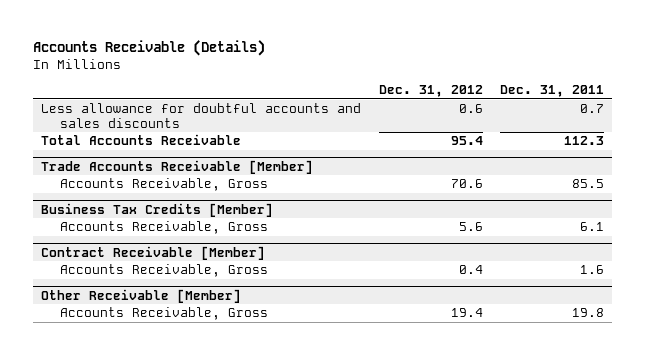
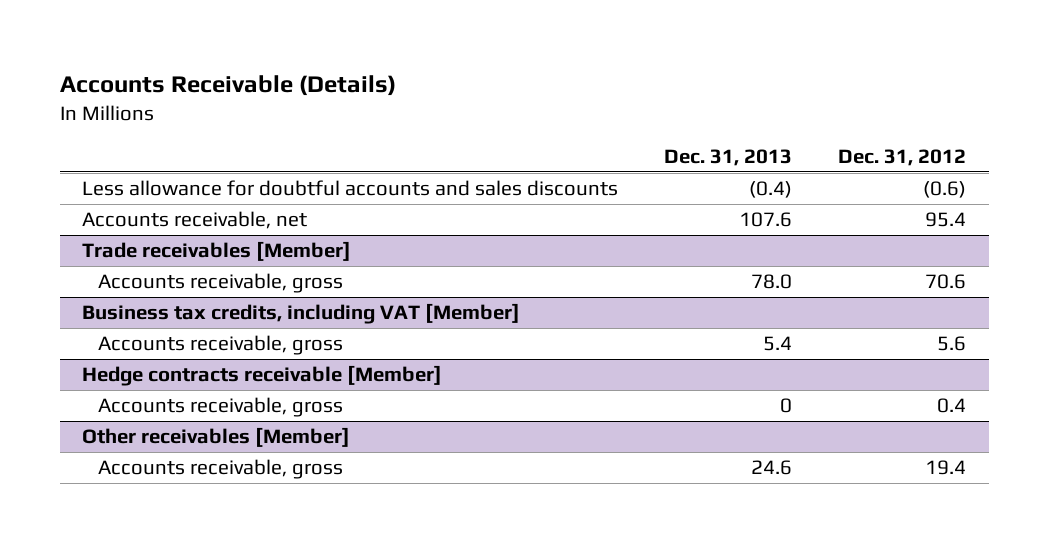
- | Dec. 31, 2012 | Dec. 31, 2011
+ | Dec. 31, 2013 | Dec. 31, 2012
- Less allowance for doubtful accounts and sales discounts | 0.6 | 0.7
- Total Accounts Receivable | 95.4 | 112.3
- Trade Accounts Receivable [Member]
- Accounts Receivable, Gross | 70.6 | 85.5
- Business Tax Credits [Member]
- Accounts Receivable, Gross | 5.6 | 6.1
- Contract Receivable [Member]
- Accounts Receivable, Gross | 0.4 | 1.6
- Other Receivable [Member]
- Accounts Receivable, Gross | 19.4 | 19.8
+ Less allowance for doubtful accounts and sales discounts | (0.4) | (0.6)
+ Accounts receivable, net | 107.6 | 95.4
+ Trade receivables [Member]
+ Accounts receivable, gross | 78.0 | 70.6
+ Business tax credits, including VAT [Member]
+ Accounts receivable, gross | 5.4 | 5.6
+ Hedge contracts receivable [Member]
+ Accounts receivable, gross | 0 | 0.4
+ Other receivables [Member]
+ Accounts receivable, gross | 24.6 | 19.4

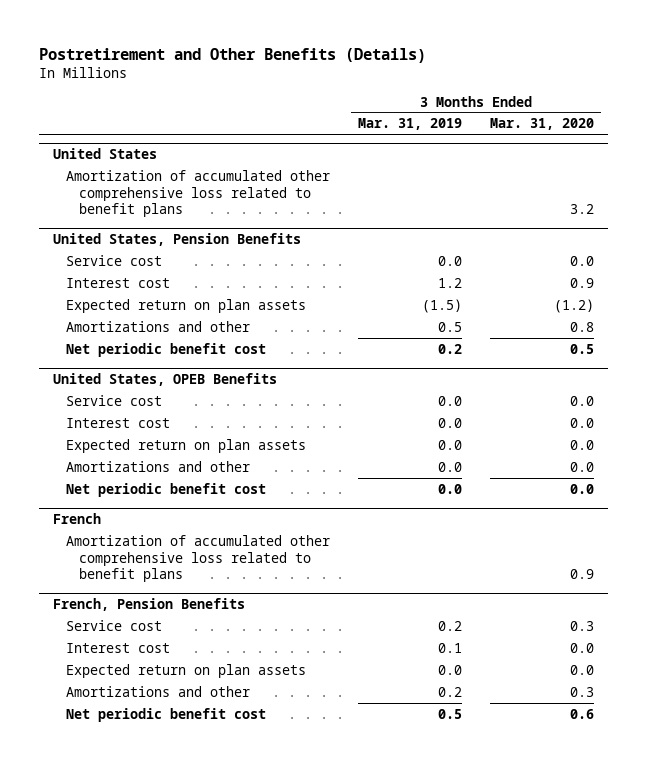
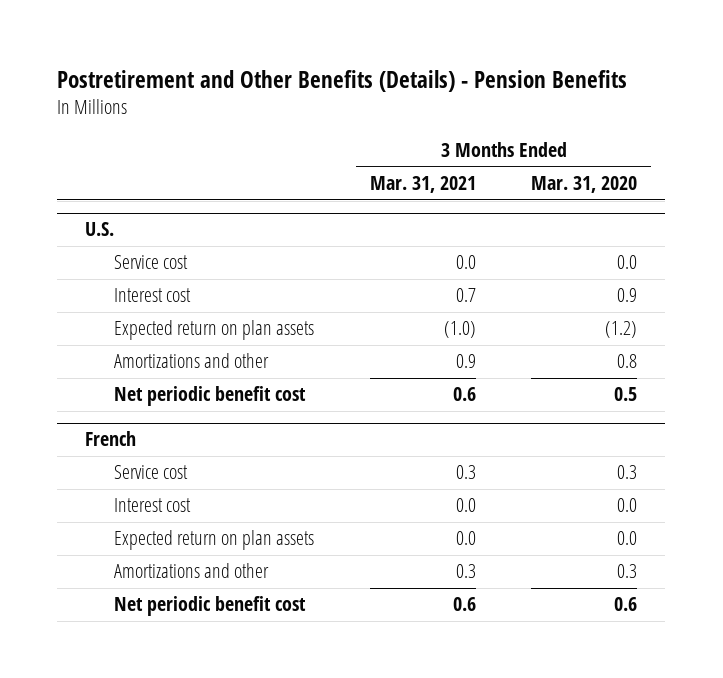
- Postretirement and Other Benefits (Details)
+ Postretirement and Other Benefits (Details) - Pension Benefits
- | 3 Months Ended Mar. 31, 2019 | 3 Months Ended Mar. 31, 2020
+ | 3 Months Ended Mar. 31, 2021 | 3 Months Ended Mar. 31, 2020
- United States
- Amortization of accumulated other comprehensive loss related to benefit plans | | 3.2
- United States, Pension Benefits
+ U.S.
- United States, OPEB Benefits
- Service cost | 0.0 | 0.0
- Interest cost | 0.0 | 0.0
- Expected return on plan assets | 0.0 | 0.0
- Amortizations and other | 0.0 | 0.0
- Net periodic benefit cost | 0.0 | 0.0
@ French
- Amortization of accumulated other comprehensive loss related to benefit plans | | 0.9
- French, Pension Benefits

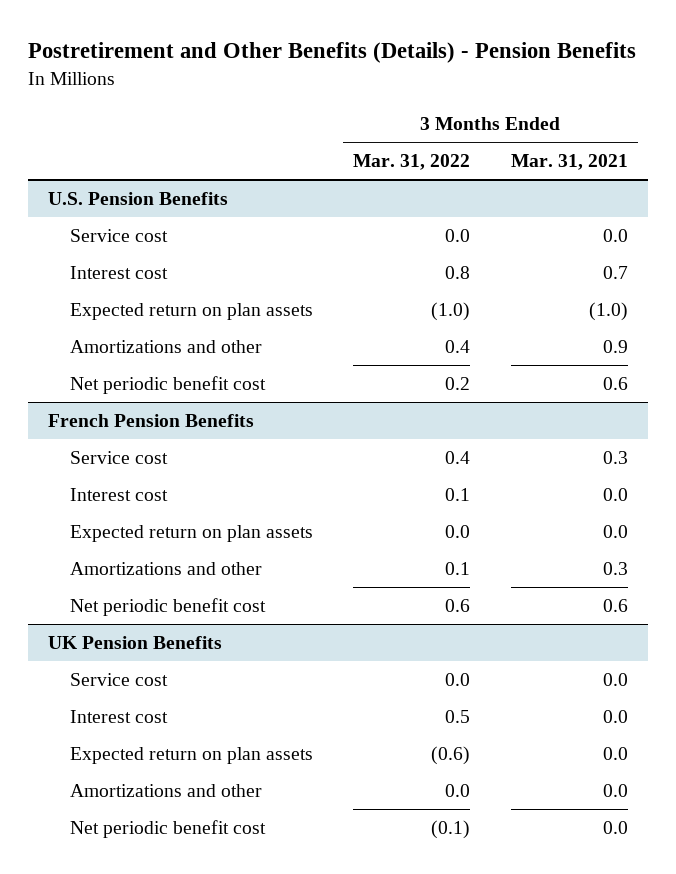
- | 3 Months Ended Mar. 31, 2021 | 3 Months Ended Mar. 31, 2020
+ | 3 Months Ended Mar. 31, 2022 | 3 Months Ended Mar. 31, 2021
- U.S.
+ U.S. Pension Benefits
- French
+ French Pension Benefits
+ UK Pension Benefits
+ Service cost | 0.0 | 0.0
+ Interest cost | 0.5 | 0.0
+ Expected return on plan assets | (0.6) | 0.0
+ Amortizations and other | 0.0 | 0.0
+ Net periodic benefit cost | (0.1) | 0.0

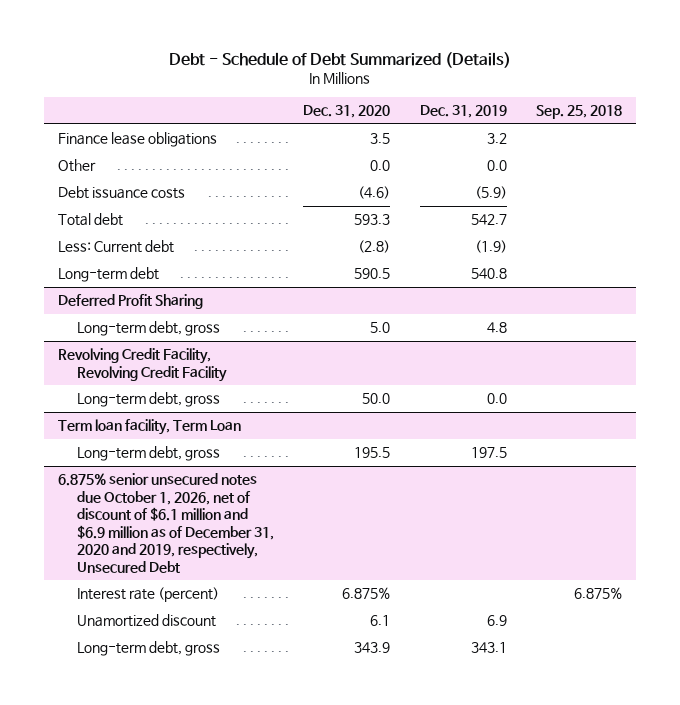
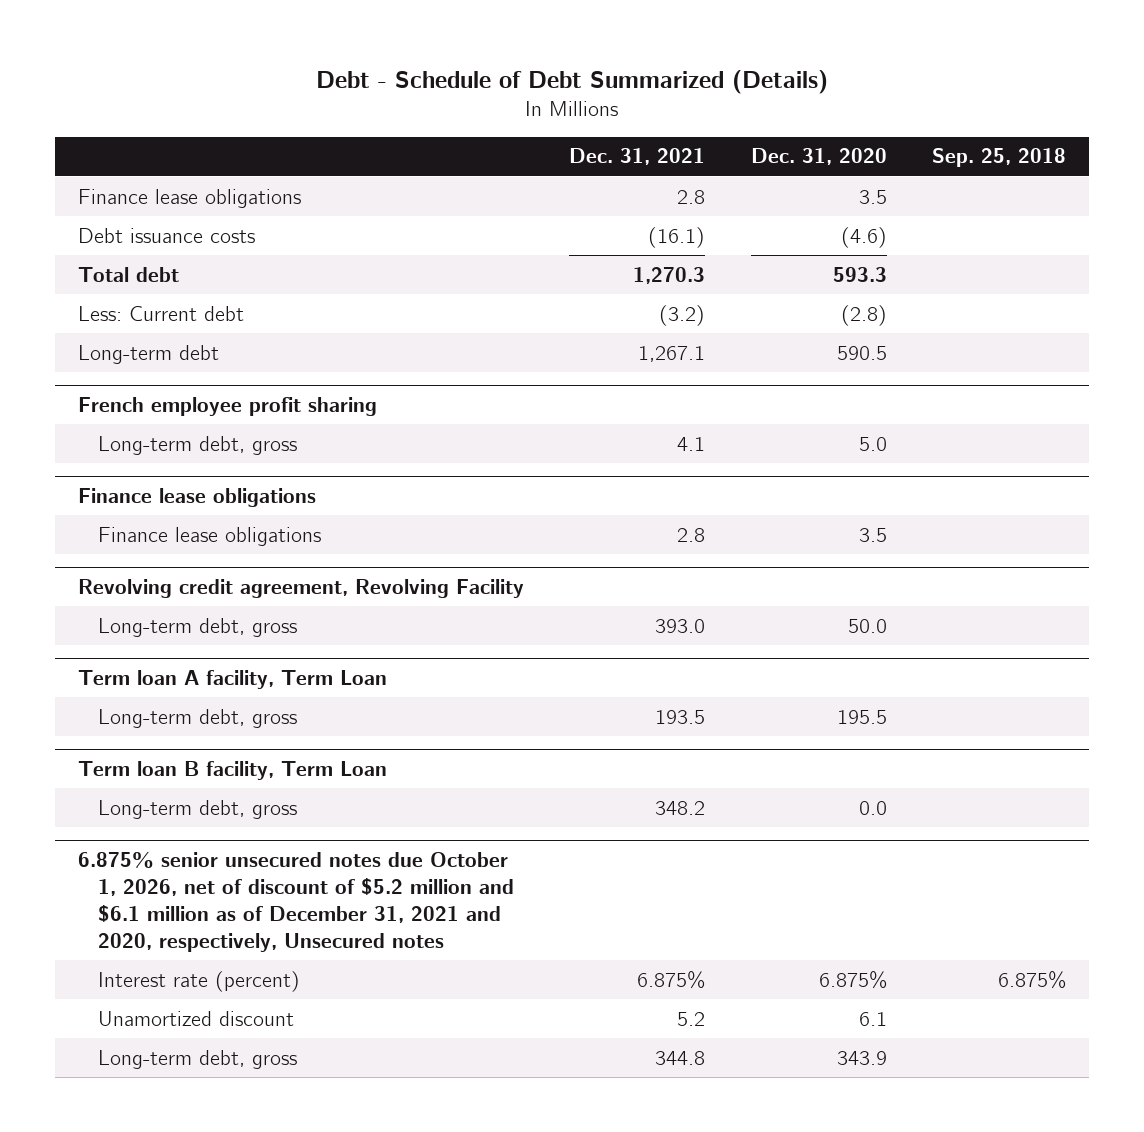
- | Dec. 31, 2020 | Dec. 31, 2019 | Sep. 25, 2018
+ | Dec. 31, 2021 | Dec. 31, 2020 | Sep. 25, 2018
- Other | 0.0 | 0.0 |
- Deferred Profit Sharing
+ French employee profit sharing
- Revolving Credit Facility, Revolving Credit Facility
+ Finance lease obligations
+ Finance lease obligations | 2.8 | 3.5 |
+ Revolving credit agreement, Revolving Facility
- Term loan facility, Term Loan
+ Term loan A facility, Term Loan
- 6.875% senior unsecured notes due October 1, 2026, net of discount of $6.1 million and $6.9 million as of December 31, 2020 and 2019, respectively, Unsecured Debt
+ Term loan B facility, Term Loan
+ Long-term debt, gross | 348.2 | 0.0 |
+ 6.875% senior unsecured notes due October 1, 2026, net of discount of $5.2 million and $6.1 million as of December 31, 2021 and 2020, respectively, Unsecured notes

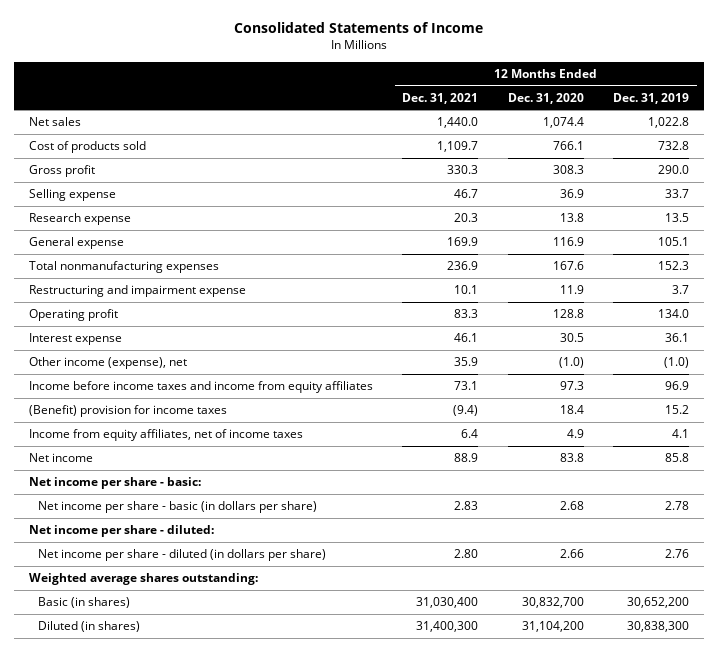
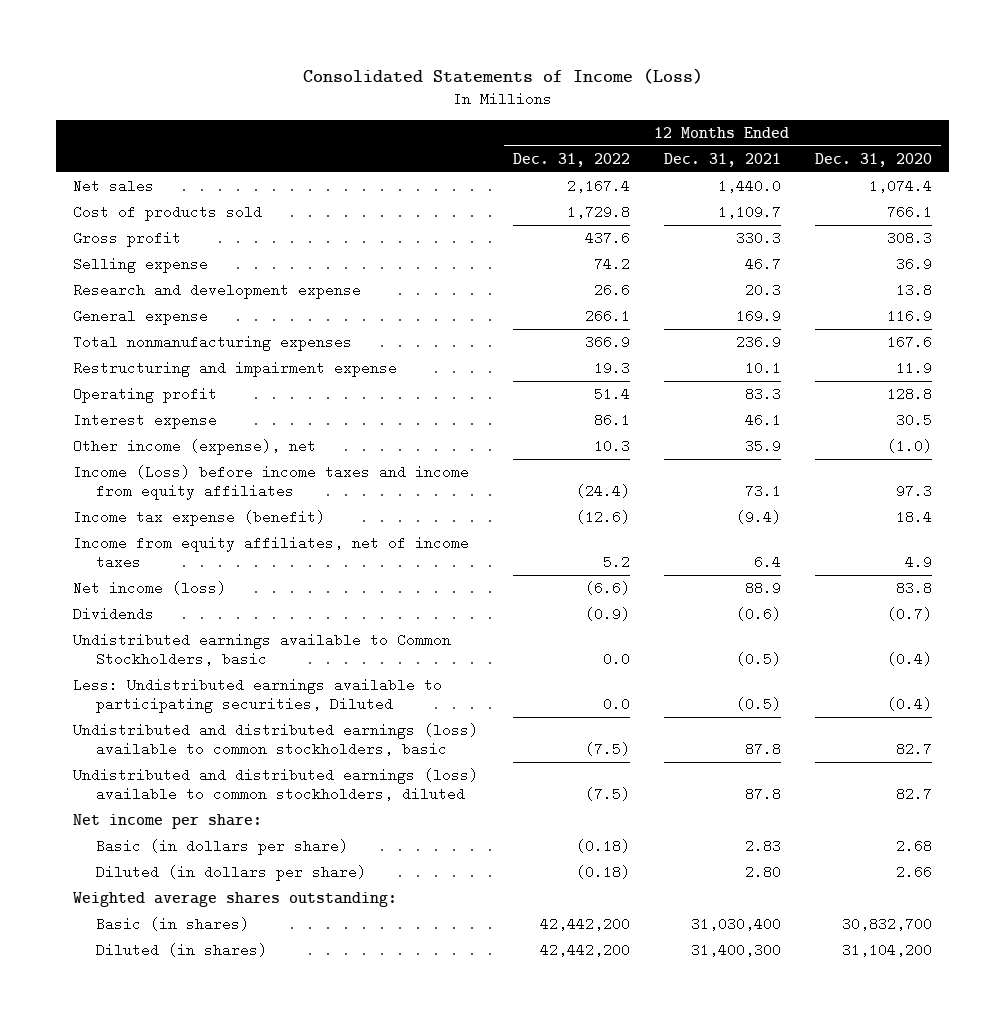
- Consolidated Statements of Income
+ Consolidated Statements of Income (Loss)
- | 12 Months Ended Dec. 31, 2021 | 12 Months Ended Dec. 31, 2020 | 12 Months Ended Dec. 31, 2019
+ | 12 Months Ended Dec. 31, 2022 | 12 Months Ended Dec. 31, 2021 | 12 Months Ended Dec. 31, 2020
- Research expense | 20.3 | 13.8 | 13.5
+ Research and development expense | 26.6 | 20.3 | 13.8
- Income before income taxes and income from equity affiliates | 73.1 | 97.3 | 96.9
- (Benefit) provision for income taxes | (9.4) | 18.4 | 15.2
+ Income (Loss) before income taxes and income from equity affiliates | (24.4) | 73.1 | 97.3
+ Income tax expense (benefit) | (12.6) | (9.4) | 18.4
- Net income | 88.9 | 83.8 | 85.8
- Net income per share - basic:
- Net income per share - basic (in dollars per share) | 2.83 | 2.68 | 2.78
- Net income per share - diluted:
- Net income per share - diluted (in dollars per share) | 2.80 | 2.66 | 2.76
+ Net income (loss) | (6.6) | 88.9 | 83.8
+ Dividends | (0.9) | (0.6) | (0.7)
+ Undistributed earnings available to Common Stockholders, basic | 0.0 | (0.5) | (0.4)
+ Less: Undistributed earnings available to participating securities, Diluted | 0.0 | (0.5) | (0.4)
+ Undistributed and distributed earnings (loss) available to common stockholders, basic | (7.5) | 87.8 | 82.7
+ Undistributed and distributed earnings (loss) available to common stockholders, diluted | (7.5) | 87.8 | 82.7
+ Net income per share:
+ Basic (in dollars per share) | (0.18) | 2.83 | 2.68
+ Diluted (in dollars per share) | (0.18) | 2.80 | 2.66

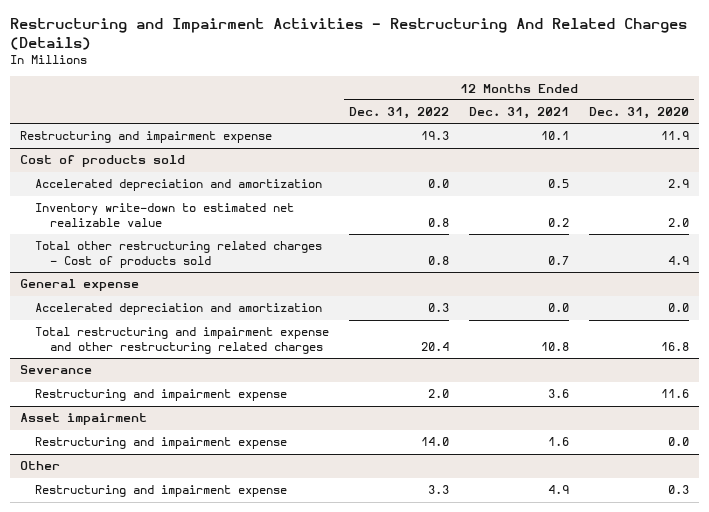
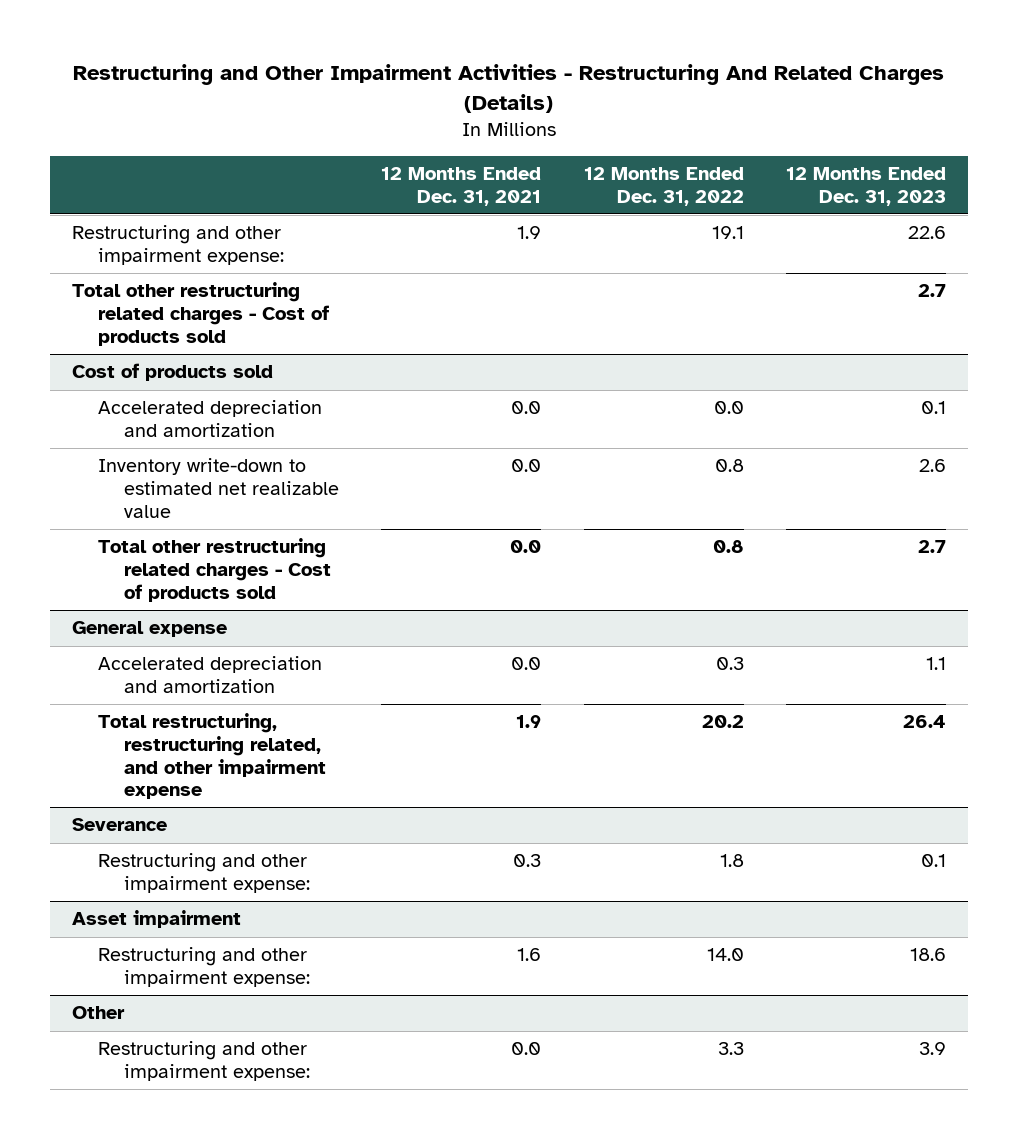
- Restructuring and Impairment Activities - Restructuring And Related Charges (Details)
+ Restructuring and Other Impairment Activities - Restructuring And Related Charges (Details)
- | 12 Months Ended Dec. 31, 2022 | 12 Months Ended Dec. 31, 2021 | 12 Months Ended Dec. 31, 2020
+ | 12 Months Ended Dec. 31, 2021 | 12 Months Ended Dec. 31, 2022 | 12 Months Ended Dec. 31, 2023
- Restructuring and impairment expense | 19.3 | 10.1 | 11.9
+ Restructuring and other impairment expense: | 1.9 | 19.1 | 22.6
+ Total other restructuring related charges - Cost of products sold | | | 2.7
@ Cost of products sold
- Accelerated depreciation and amortization | 0.0 | 0.5 | 2.9
- Inventory write-down to estimated net realizable value | 0.8 | 0.2 | 2.0
- Total other restructuring related charges - Cost of products sold | 0.8 | 0.7 | 4.9
+ Accelerated depreciation and amortization | 0.0 | 0.0 | 0.1
+ Inventory write-down to estimated net realizable value | 0.0 | 0.8 | 2.6
+ Total other restructuring related charges - Cost of products sold | 0.0 | 0.8 | 2.7
@ General expense
- Total restructuring and impairment expense and other restructuring related charges | 20.4 | 10.8 | 16.8
+ Total restructuring, restructuring related, and other impairment expense | 1.9 | 20.2 | 26.4
@ Severance
- Restructuring and impairment expense | 2.0 | 3.6 | 11.6
+ Restructuring and other impairment expense: | 0.3 | 1.8 | 0.1
@ Asset impairment
- Restructuring and impairment expense | 14.0 | 1.6 | 0.0
+ Restructuring and other impairment expense: | 1.6 | 14.0 | 18.6
@ Other
- Restructuring and impairment expense | 3.3 | 4.9 | 0.3
+ Restructuring and other impairment expense: | 0.0 | 3.3 | 3.9

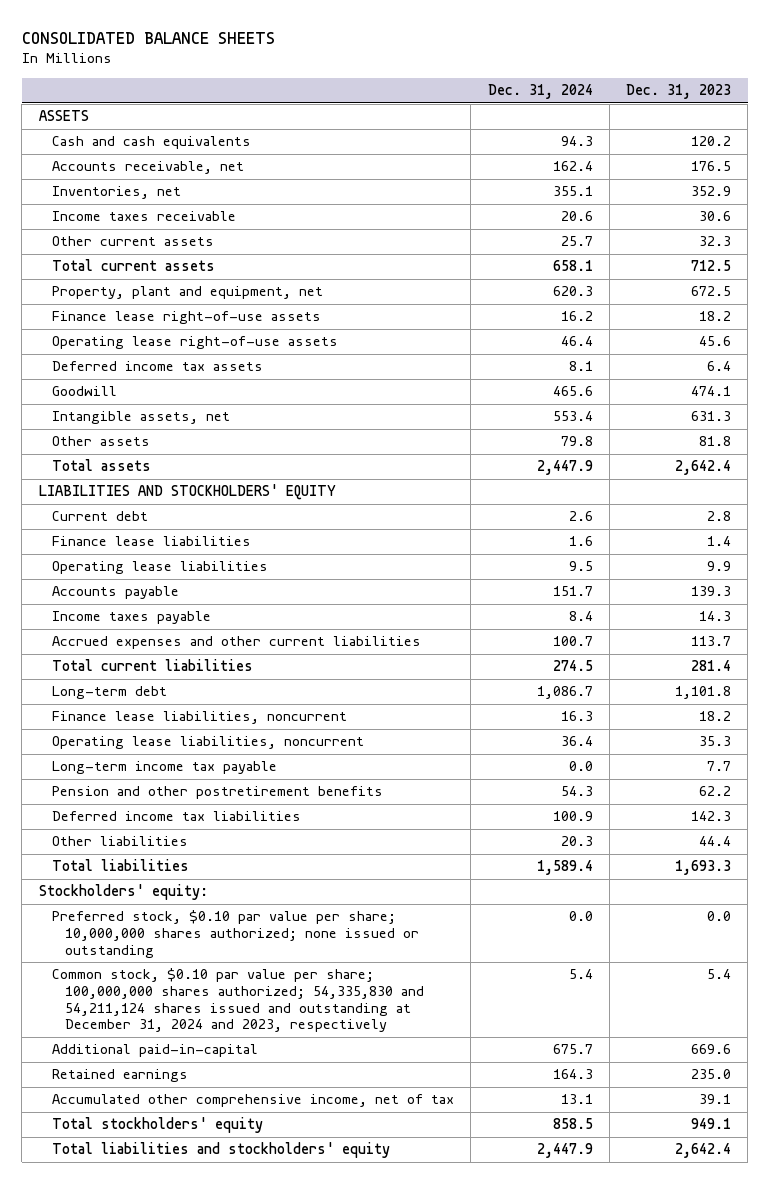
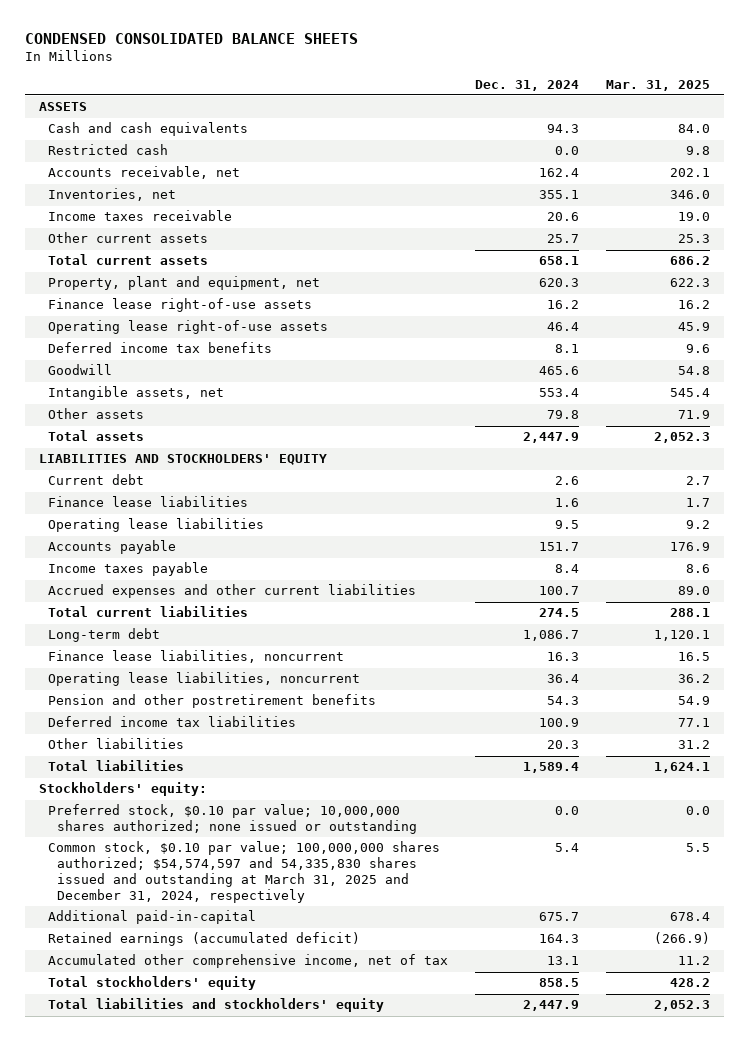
- CONSOLIDATED BALANCE SHEETS
+ CONDENSED CONSOLIDATED BALANCE SHEETS
- | Dec. 31, 2024 | Dec. 31, 2023
+ | Dec. 31, 2024 | Mar. 31, 2025
+ Restricted cash | 0.0 | 9.8
- Deferred income tax assets | 8.1 | 6.4
+ Deferred income tax benefits | 8.1 | 9.6
- Long-term income tax payable | 0.0 | 7.7
- Preferred stock, $0.10 par value per share; 10,000,000 shares authorized; none issued or outstanding | 0.0 | 0.0
- Common stock, $0.10 par value per share; 100,000,000 shares authorized; 54,335,830 and 54,211,124 shares issued and outstanding at December 31, 2024 and 2023, respectively | 5.4 | 5.4
+ Preferred stock, $0.10 par value; 10,000,000 shares authorized; none issued or outstanding | 0.0 | 0.0
+ Common stock, $0.10 par value; 100,000,000 shares authorized; $54,574,597 and 54,335,830 shares issued and outstanding at March 31, 2025 and December 31, 2024, respectively | 5.4 | 5.5
- Retained earnings | 164.3 | 235.0
+ Retained earnings (accumulated deficit) | 164.3 | (266.9)

